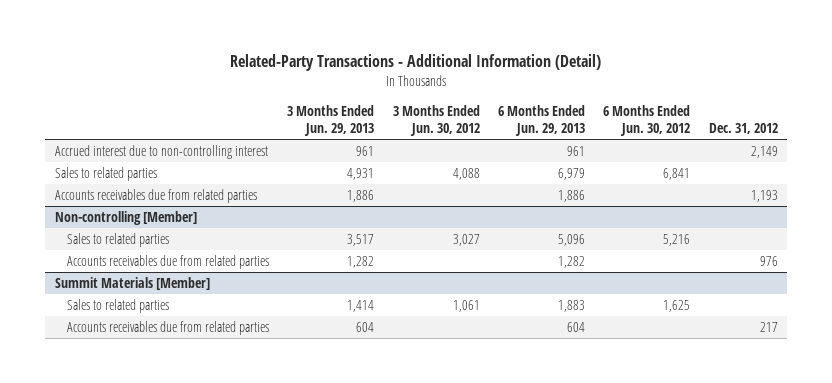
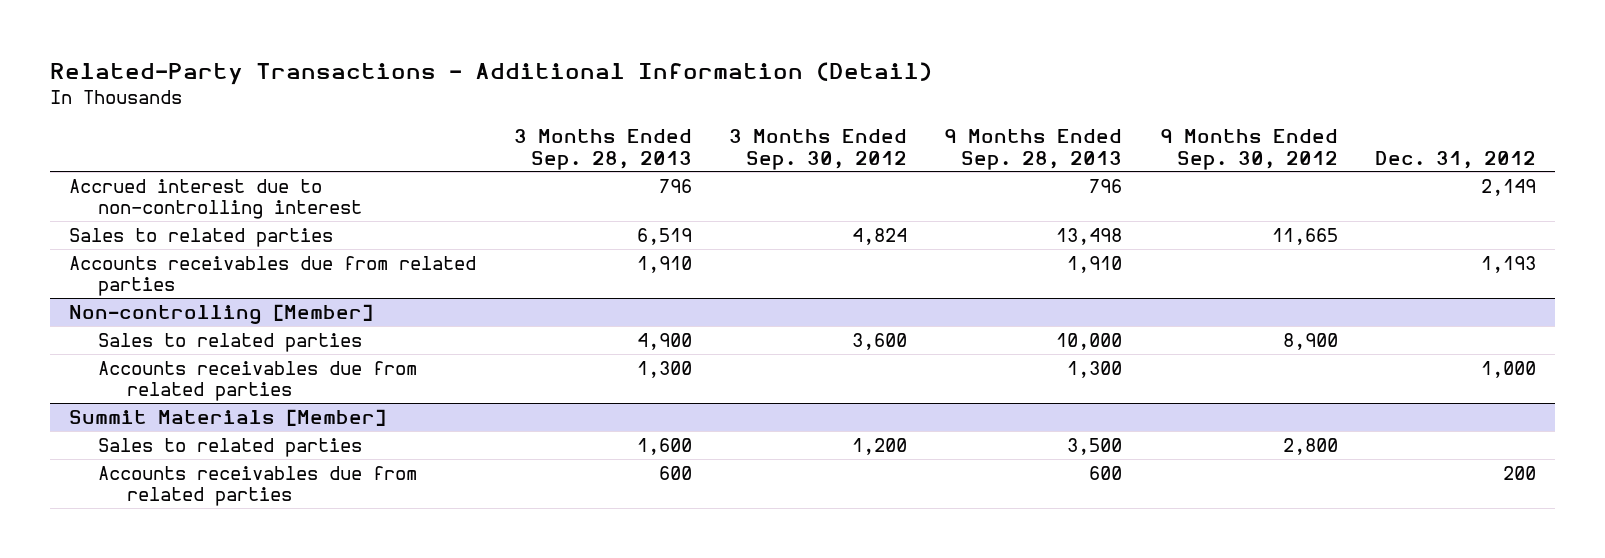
- | 3 Months Ended Jun. 29, 2013 | 3 Months Ended Jun. 30, 2012 | 6 Months Ended Jun. 29, 2013 | 6 Months Ended Jun. 30, 2012 | Dec. 31, 2012
+ | 3 Months Ended Sep. 28, 2013 | 3 Months Ended Sep. 30, 2012 | 9 Months Ended Sep. 28, 2013 | 9 Months Ended Sep. 30, 2012 | Dec. 31, 2012
@ Non-controlling [Member]
- Accounts receivables due from related parties | 1,282 | | 1,282 | | 976
+ Accounts receivables due from related parties | 1,300 | | 1,300 | | 1,000
@ Summit Materials [Member]
- Accounts receivables due from related parties | 604 | | 604 | | 217
+ Accounts receivables due from related parties | 600 | | 600 | | 200

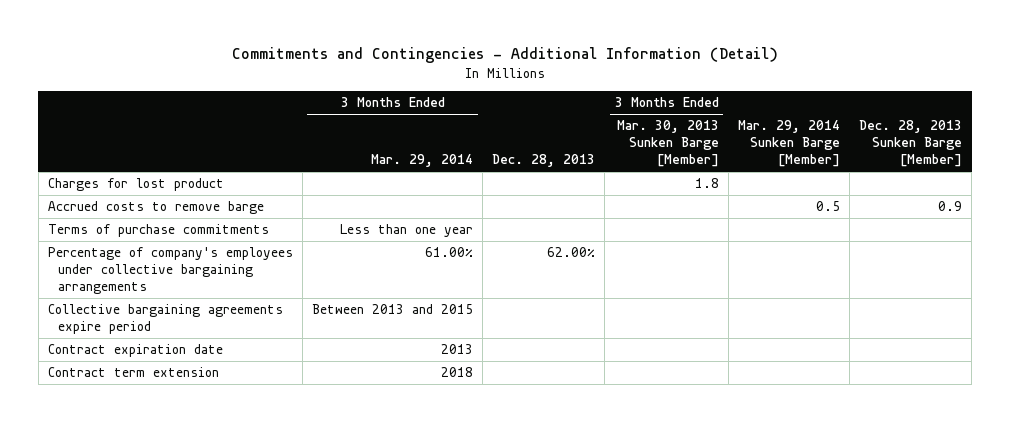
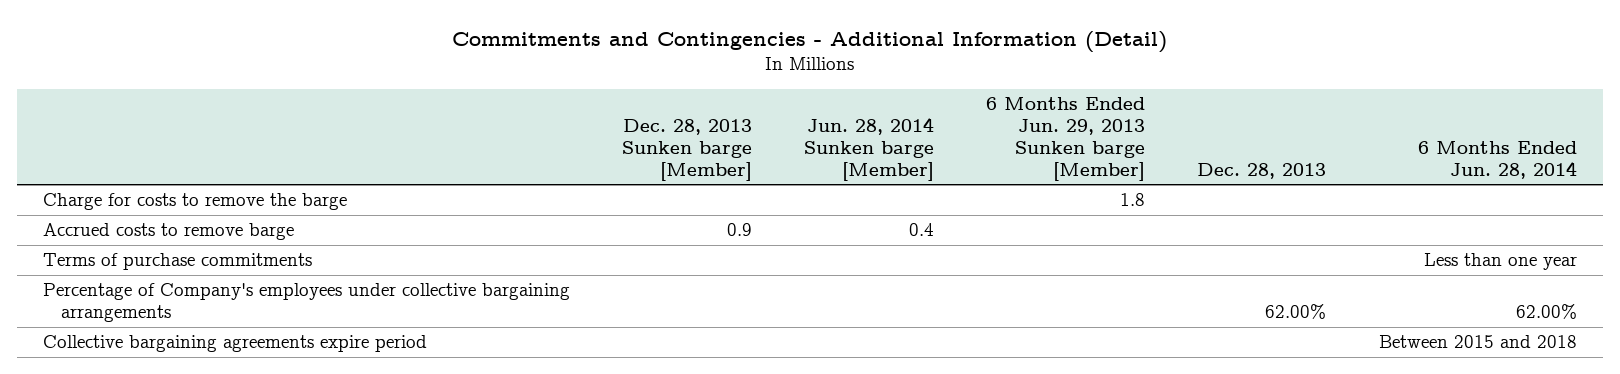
- | 3 Months Ended Mar. 29, 2014 | Dec. 28, 2013 | 3 Months Ended Mar. 30, 2013 Sunken Barge [Member] | Mar. 29, 2014 Sunken Barge [Member] | Dec. 28, 2013 Sunken Barge [Member]
+ | Dec. 28, 2013 Sunken barge [Member] | Jun. 28, 2014 Sunken barge [Member] | 6 Months Ended Jun. 29, 2013 Sunken barge [Member] | Dec. 28, 2013 | 6 Months Ended Jun. 28, 2014
- Charges for lost product | | | 1.8 | |
+ Charge for costs to remove the barge | | | 1.8 | |
- Percentage of company's employees under collective bargaining arrangements | 61.00% | 62.00% | | |
+ Percentage of Company's employees under collective bargaining arrangements | | | | 62.00% | 62.00%
- Contract expiration date | 2013 | | | |
- Contract term extension | 2018 | | | |

